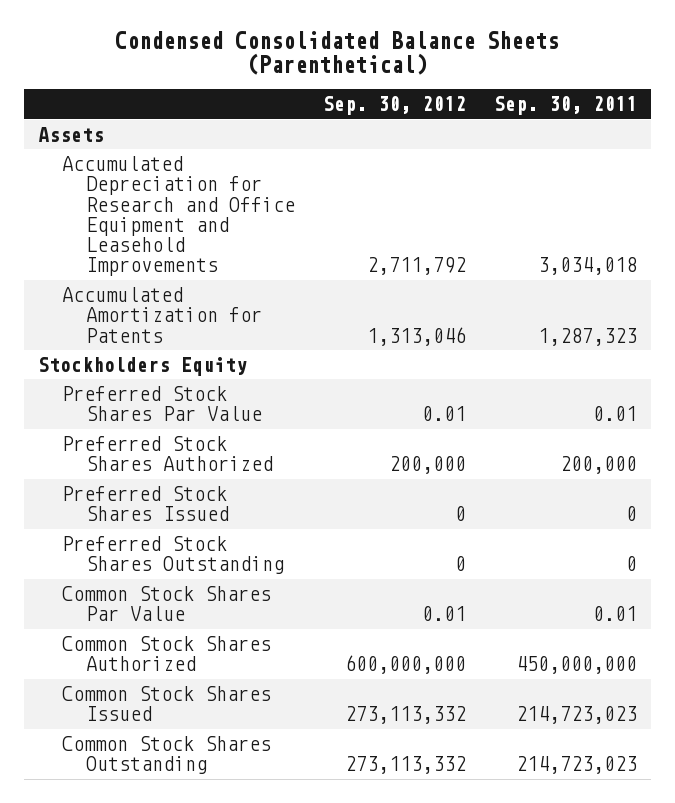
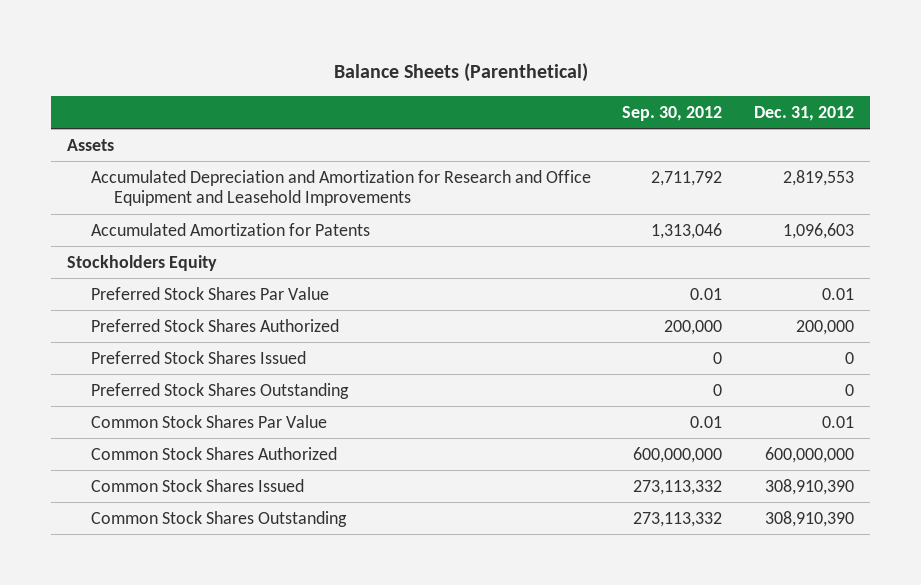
- Condensed Consolidated Balance Sheets (Parenthetical)
+ Balance Sheets (Parenthetical)
- | Sep. 30, 2012 | Sep. 30, 2011
+ | Sep. 30, 2012 | Dec. 31, 2012
- Accumulated Depreciation for Research and Office Equipment and Leasehold Improvements | 2,711,792 | 3,034,018
+ Accumulated Depreciation and Amortization for Research and Office Equipment and Leasehold Improvements | 2,711,792 | 2,819,553

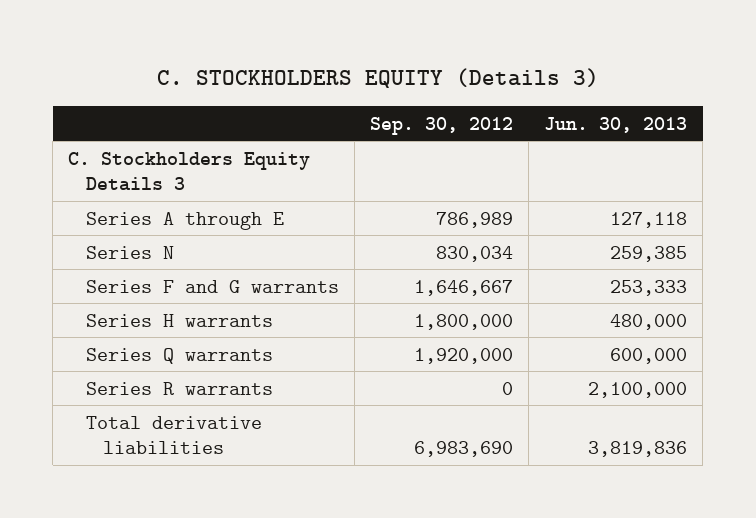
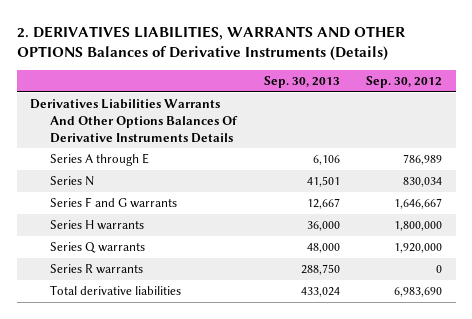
- C. STOCKHOLDERS EQUITY (Details 3)
+ 2. DERIVATIVES LIABILITIES, WARRANTS AND OTHER OPTIONS Balances of Derivative Instruments (Details)
- | Sep. 30, 2012 | Jun. 30, 2013
+ | Sep. 30, 2013 | Sep. 30, 2012
- C. Stockholders Equity Details 3
+ Derivatives Liabilities Warrants And Other Options Balances Of Derivative Instruments Details

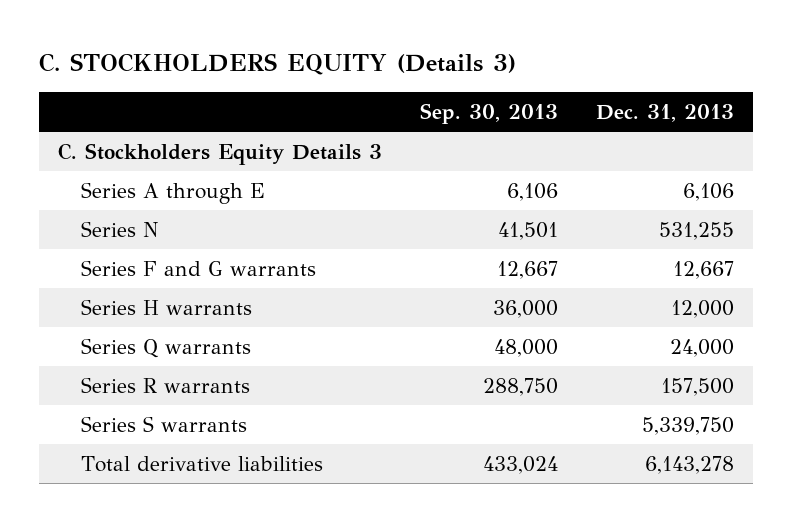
- 2. DERIVATIVES LIABILITIES, WARRANTS AND OTHER OPTIONS Balances of Derivative Instruments (Details)
+ C. STOCKHOLDERS EQUITY (Details 3)
- | Sep. 30, 2013 | Sep. 30, 2012
+ | Sep. 30, 2013 | Dec. 31, 2013
- Derivatives Liabilities Warrants And Other Options Balances Of Derivative Instruments Details
+ C. Stockholders Equity Details 3
+ Series S warrants | | 5,339,750

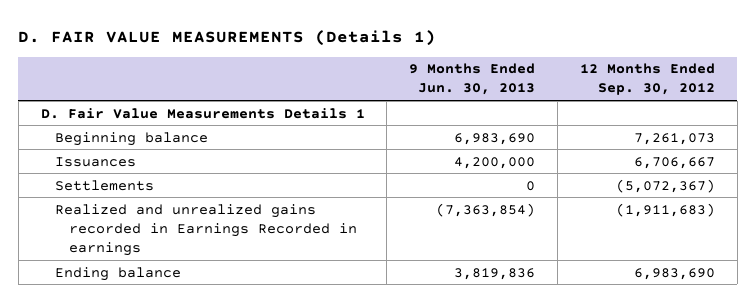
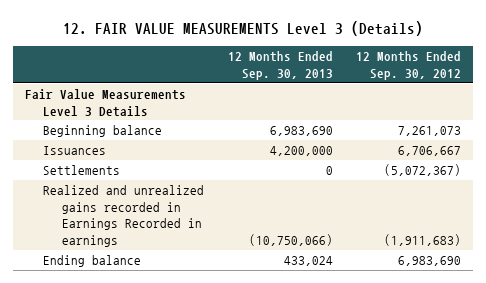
- D. FAIR VALUE MEASUREMENTS (Details 1)
+ 12. FAIR VALUE MEASUREMENTS Level 3 (Details)
- | 9 Months Ended Jun. 30, 2013 | 12 Months Ended Sep. 30, 2012
+ | 12 Months Ended Sep. 30, 2013 | 12 Months Ended Sep. 30, 2012
- D. Fair Value Measurements Details 1
+ Fair Value Measurements Level 3 Details

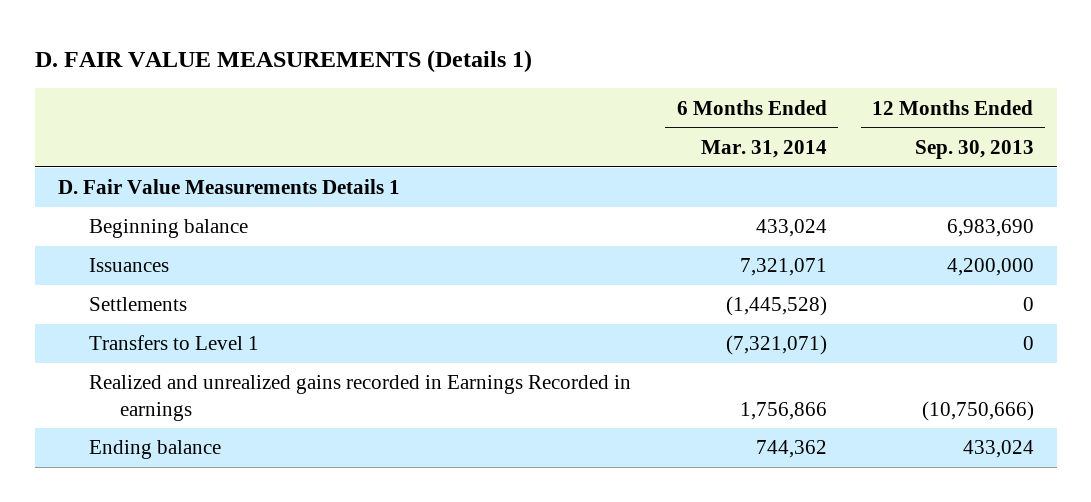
- 12. FAIR VALUE MEASUREMENTS Level 3 (Details)
+ D. FAIR VALUE MEASUREMENTS (Details 1)
- | 12 Months Ended Sep. 30, 2013 | 12 Months Ended Sep. 30, 2012
+ | 6 Months Ended Mar. 31, 2014 | 12 Months Ended Sep. 30, 2013
- Fair Value Measurements Level 3 Details
+ D. Fair Value Measurements Details 1
- Realized and unrealized gains recorded in Earnings Recorded in earnings | (10,750,066) | (1,911,683)
+ Transfers to Level 1 | (7,321,071) | 0
+ Realized and unrealized gains recorded in Earnings Recorded in earnings | 1,756,866 | (10,750,666)

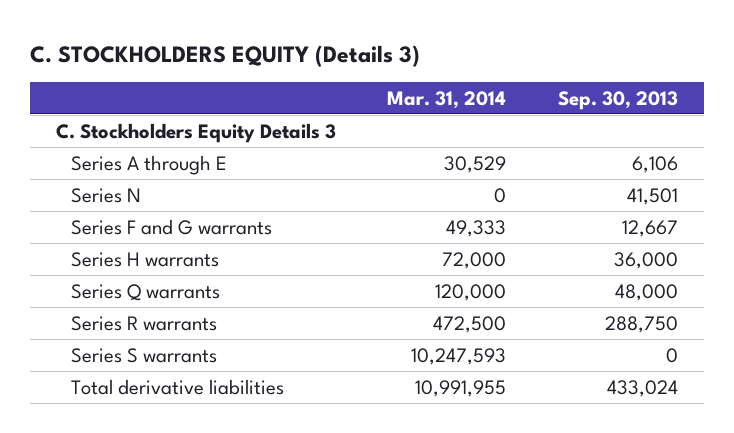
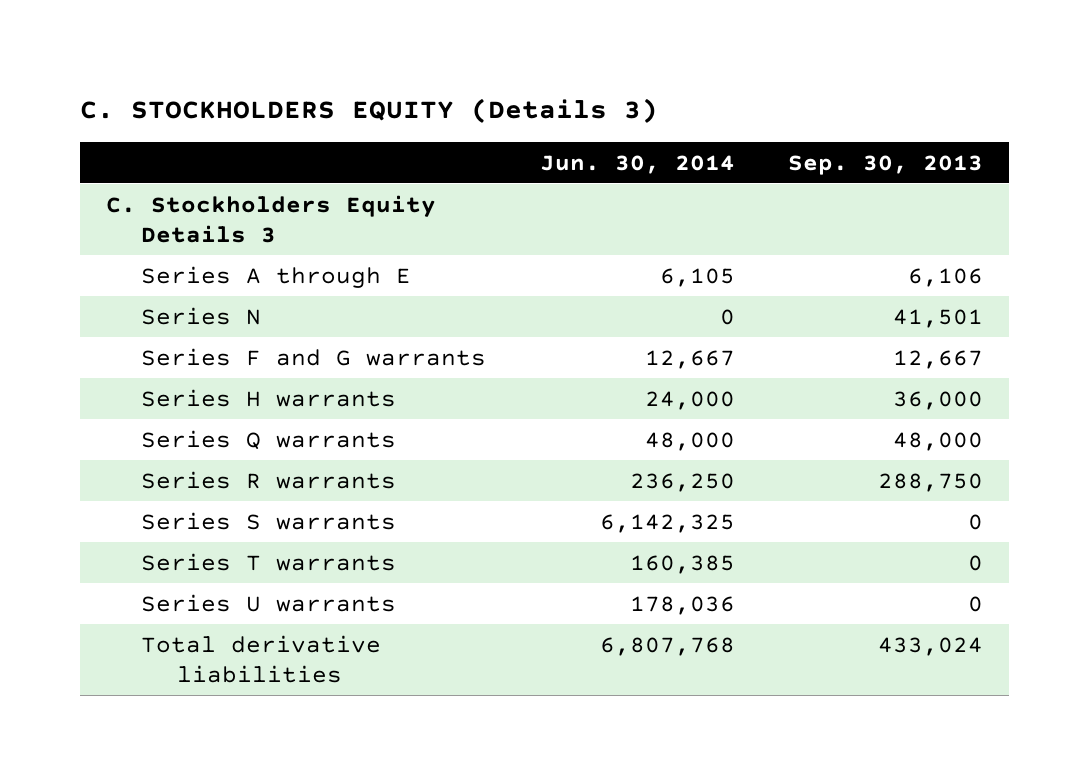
- | Mar. 31, 2014 | Sep. 30, 2013
+ | Jun. 30, 2014 | Sep. 30, 2013
+ Series T warrants | 160,385 | 0
+ Series U warrants | 178,036 | 0

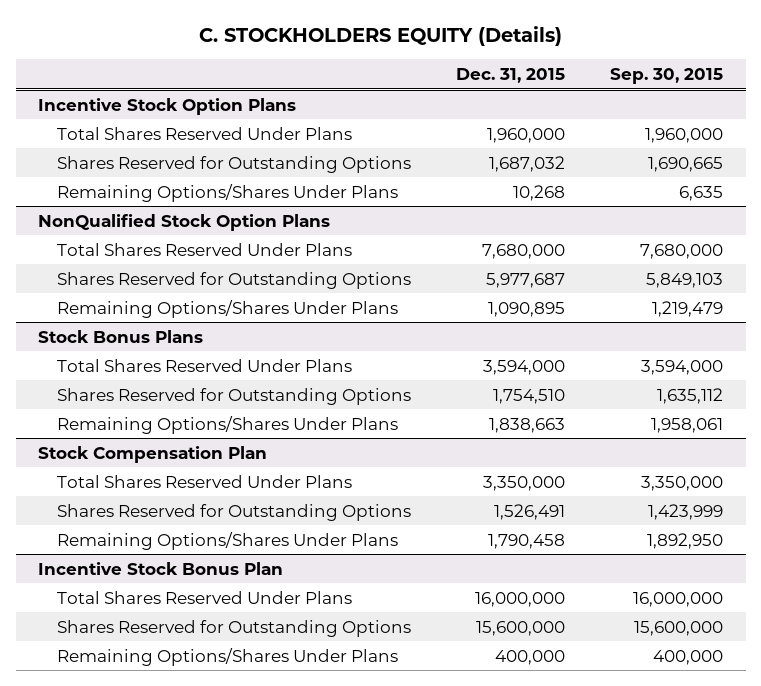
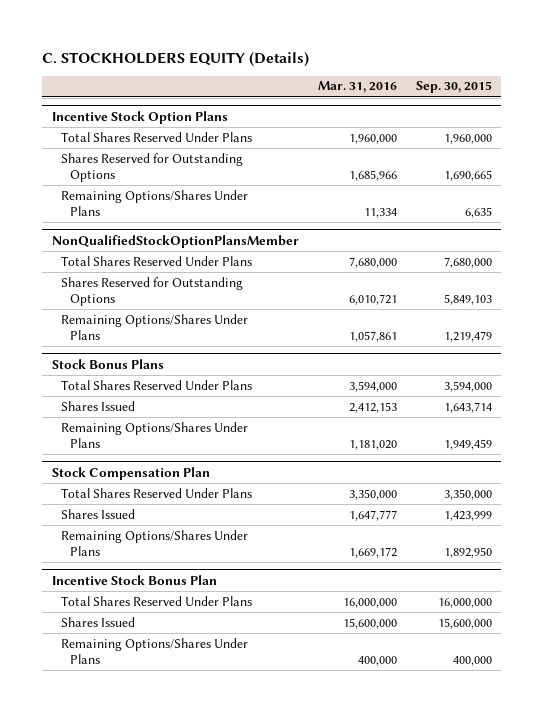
- | Dec. 31, 2015 | Sep. 30, 2015
+ | Mar. 31, 2016 | Sep. 30, 2015
- NonQualified Stock Option Plans
+ NonQualifiedStockOptionPlansMember
@ Stock Bonus Plans
- Shares Reserved for Outstanding Options | 1,754,510 | 1,635,112
- Remaining Options/Shares Under Plans | 1,838,663 | 1,958,061
+ Shares Issued | 2,412,153 | 1,643,714
+ Remaining Options/Shares Under Plans | 1,181,020 | 1,949,459
@ Stock Compensation Plan
- Shares Reserved for Outstanding Options | 1,526,491 | 1,423,999
+ Shares Issued | 1,647,777 | 1,423,999
@ Incentive Stock Bonus Plan
- Shares Reserved for Outstanding Options | 15,600,000 | 15,600,000
+ Shares Issued | 15,600,000 | 15,600,000

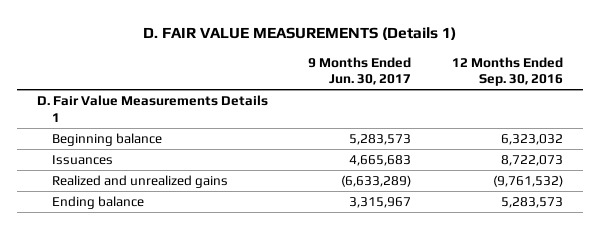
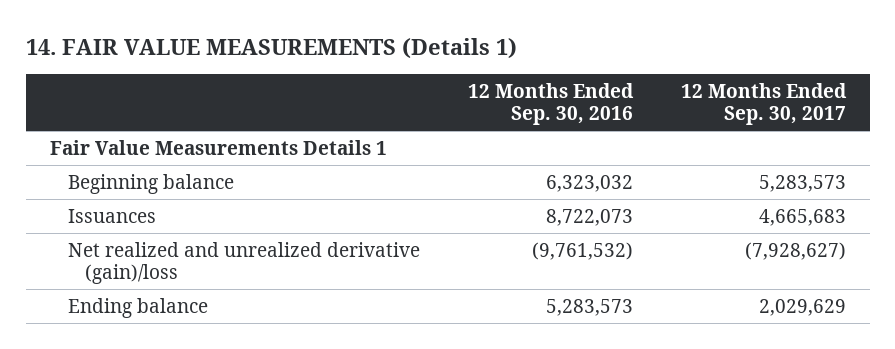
- D. FAIR VALUE MEASUREMENTS (Details 1)
+ 14. FAIR VALUE MEASUREMENTS (Details 1)
- | 9 Months Ended Jun. 30, 2017 | 12 Months Ended Sep. 30, 2016
+ | 12 Months Ended Sep. 30, 2016 | 12 Months Ended Sep. 30, 2017
- D. Fair Value Measurements Details 1
+ Fair Value Measurements Details 1
- Realized and unrealized gains | (6,633,289) | (9,761,532)
+ Net realized and unrealized derivative (gain)/loss | (9,761,532) | (7,928,627)

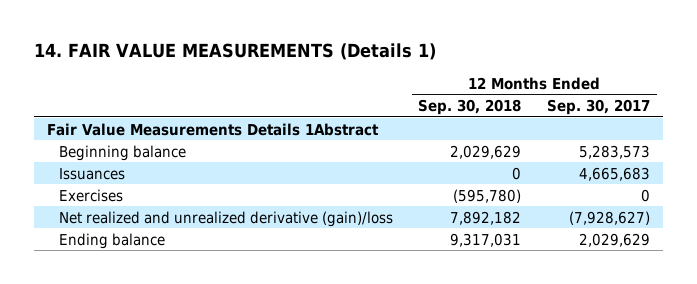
- | 12 Months Ended Sep. 30, 2016 | 12 Months Ended Sep. 30, 2017
+ | 12 Months Ended Sep. 30, 2018 | 12 Months Ended Sep. 30, 2017
- Fair Value Measurements Details 1
+ Fair Value Measurements Details 1Abstract
+ Exercises | (595,780) | 0

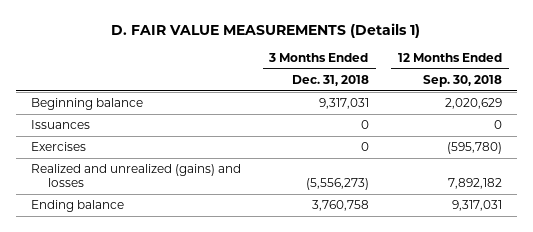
- 14. FAIR VALUE MEASUREMENTS (Details 1)
+ D. FAIR VALUE MEASUREMENTS (Details 1)
- | 12 Months Ended Sep. 30, 2018 | 12 Months Ended Sep. 30, 2017
+ | 3 Months Ended Dec. 31, 2018 | 12 Months Ended Sep. 30, 2018
- Fair Value Measurements Details 1Abstract
- Beginning balance | 2,029,629 | 5,283,573
+ Beginning balance | 9,317,031 | 2,020,629
- Net realized and unrealized derivative (gain)/loss | 7,892,182 | (7,928,627)
+ Realized and unrealized (gains) and losses | (5,556,273) | 7,892,182

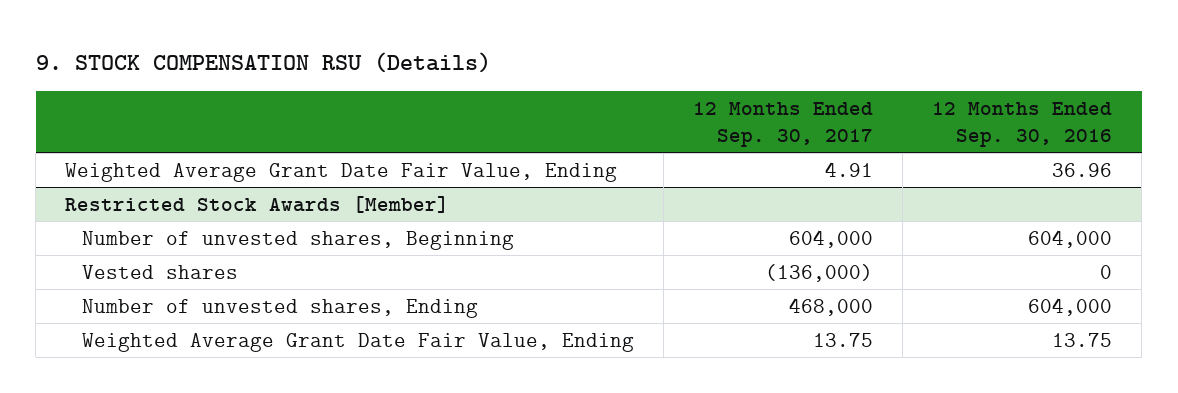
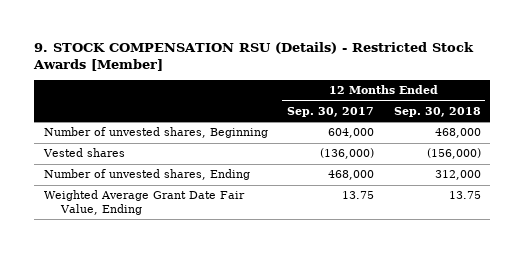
- 9. STOCK COMPENSATION RSU (Details)
+ 9. STOCK COMPENSATION RSU (Details) - Restricted Stock Awards [Member]
- | 12 Months Ended Sep. 30, 2017 | 12 Months Ended Sep. 30, 2016
+ | 12 Months Ended Sep. 30, 2017 | 12 Months Ended Sep. 30, 2018
- Weighted Average Grant Date Fair Value, Ending | 4.91 | 36.96
- Restricted Stock Awards [Member]

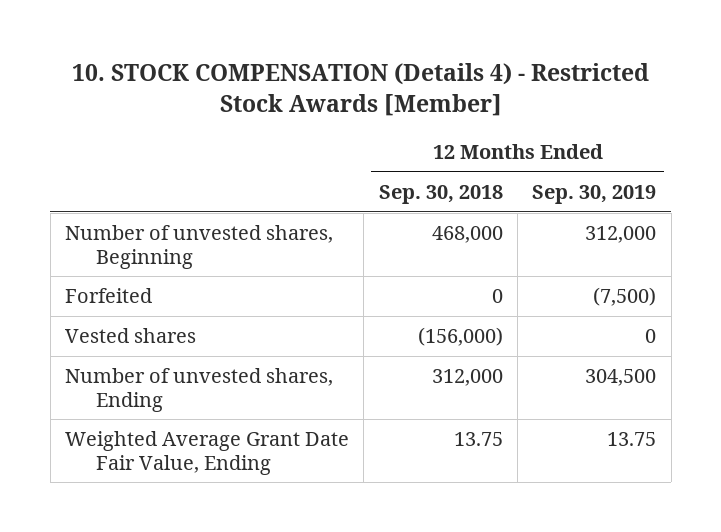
- 9. STOCK COMPENSATION RSU (Details) - Restricted Stock Awards [Member]
+ 10. STOCK COMPENSATION (Details 4) - Restricted Stock Awards [Member]
- | 12 Months Ended Sep. 30, 2017 | 12 Months Ended Sep. 30, 2018
+ | 12 Months Ended Sep. 30, 2018 | 12 Months Ended Sep. 30, 2019
+ Forfeited | 0 | (7,500)

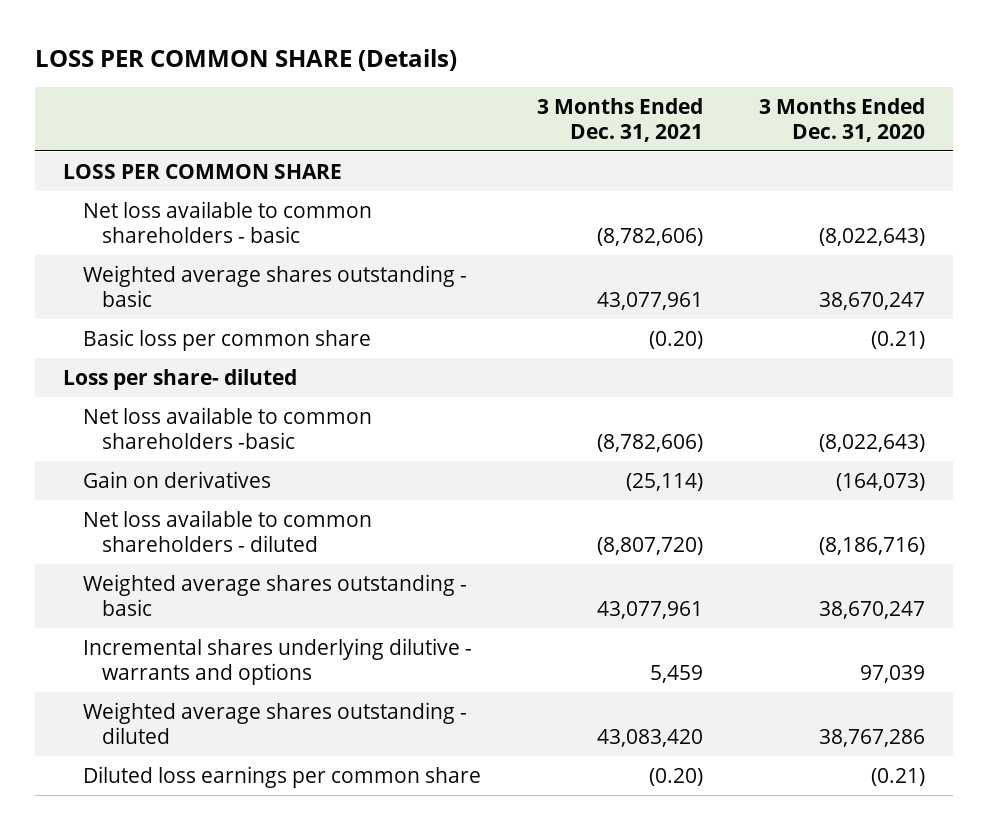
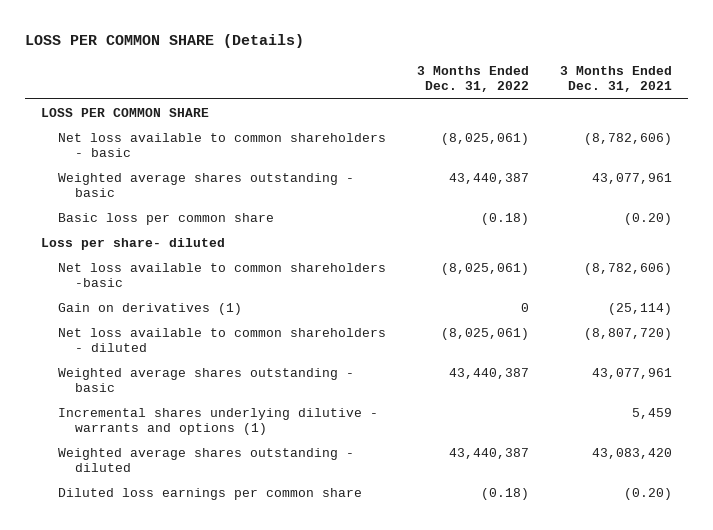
- | 3 Months Ended Dec. 31, 2021 | 3 Months Ended Dec. 31, 2020
+ | 3 Months Ended Dec. 31, 2022 | 3 Months Ended Dec. 31, 2021
- Gain on derivatives | (25,114) | (164,073)
+ Gain on derivatives (1) | 0 | (25,114)
- Incremental shares underlying dilutive - warrants and options | 5,459 | 97,039
+ Incremental shares underlying dilutive - warrants and options (1) | | 5,459

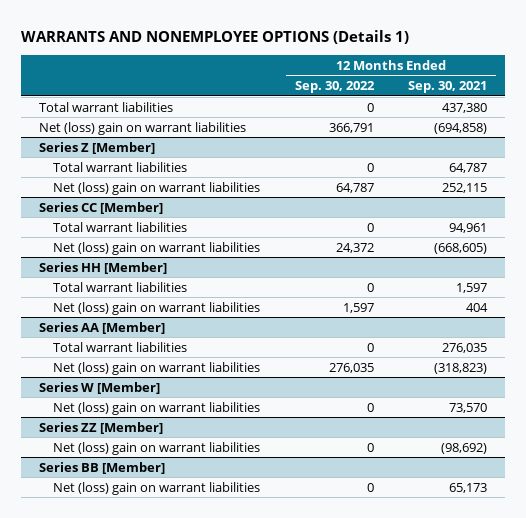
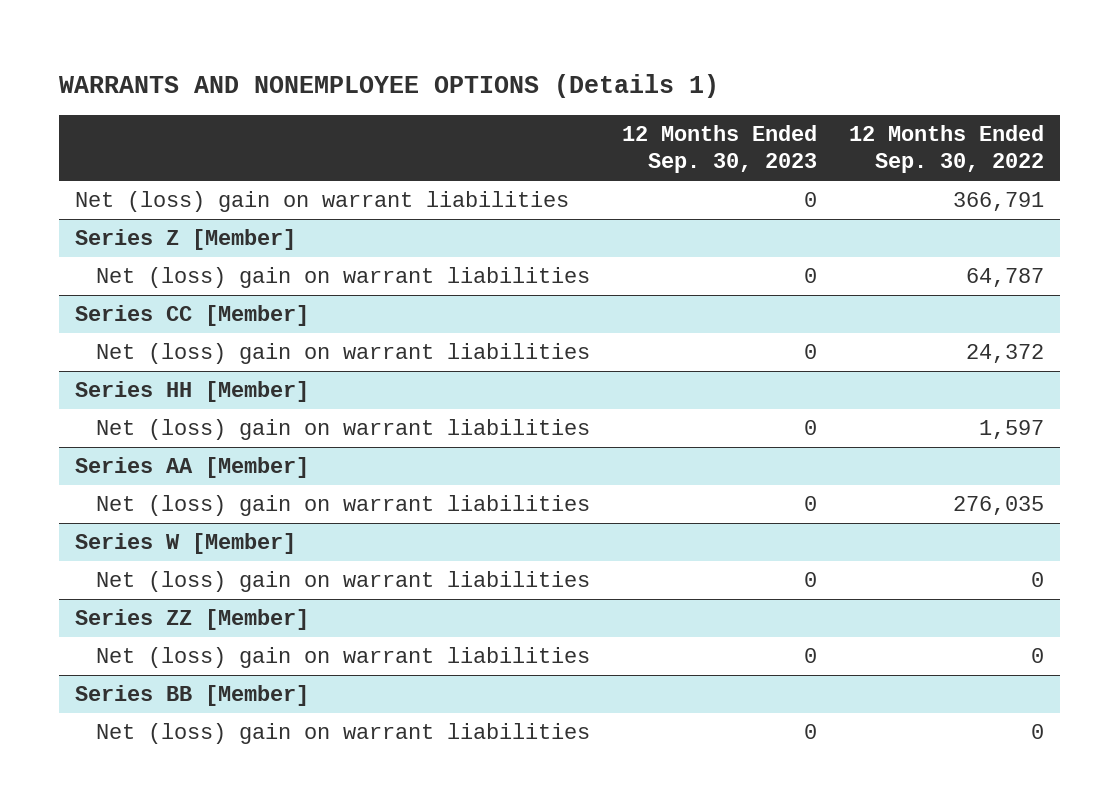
- | 12 Months Ended Sep. 30, 2022 | 12 Months Ended Sep. 30, 2021
+ | 12 Months Ended Sep. 30, 2023 | 12 Months Ended Sep. 30, 2022
- Total warrant liabilities | 0 | 437,380
@ Series Z [Member]
- Total warrant liabilities | 0 | 64,787
@ Series CC [Member]
- Total warrant liabilities | 0 | 94,961
@ Series HH [Member]
- Total warrant liabilities | 0 | 1,597
@ Series AA [Member]
- Total warrant liabilities | 0 | 276,035

